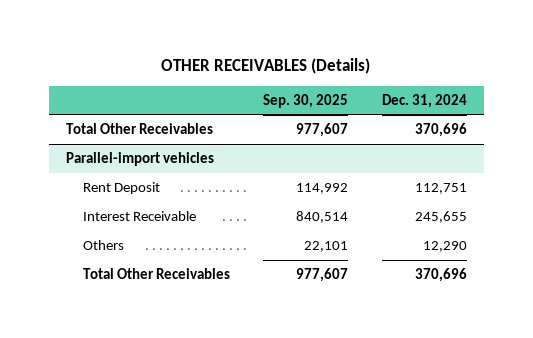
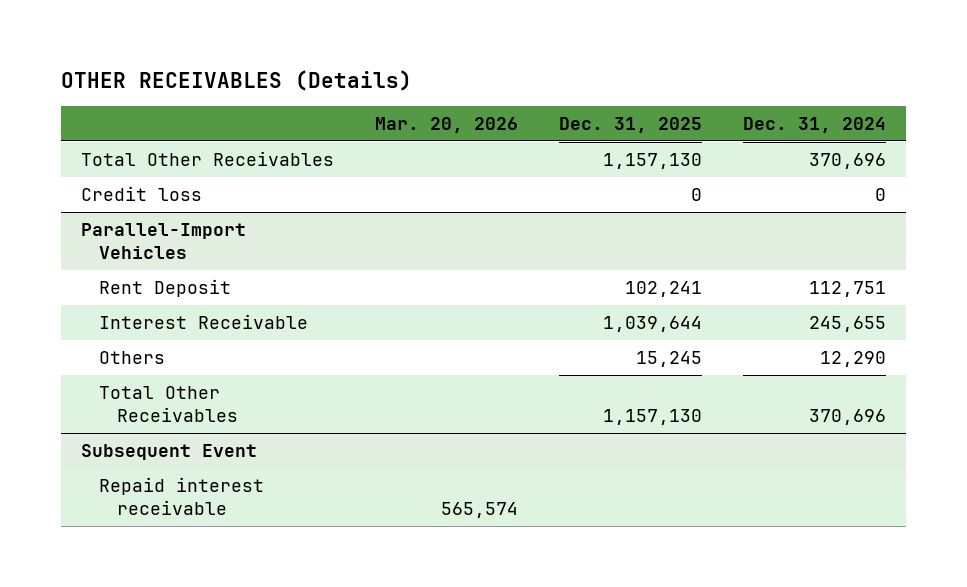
- | Sep. 30, 2025 | Dec. 31, 2024
+ | Mar. 20, 2026 | Dec. 31, 2025 | Dec. 31, 2024
- Parallel-import vehicles
+ Credit loss | | 0 | 0
+ Parallel-Import Vehicles
+ Subsequent Event
+ Repaid interest receivable | 565,574 | |

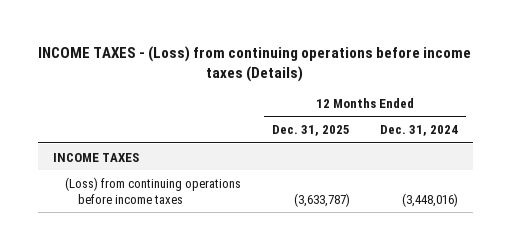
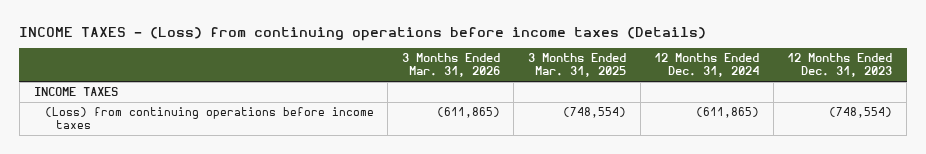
- | 12 Months Ended Dec. 31, 2025 | 12 Months Ended Dec. 31, 2024
+ | 3 Months Ended Mar. 31, 2026 | 3 Months Ended Mar. 31, 2025 | 12 Months Ended Dec. 31, 2024 | 12 Months Ended Dec. 31, 2023
- (Loss) from continuing operations before income taxes | (3,633,787) | (3,448,016)
+ (Loss) from continuing operations before income taxes | (611,865) | (748,554) | (611,865) | (748,554)

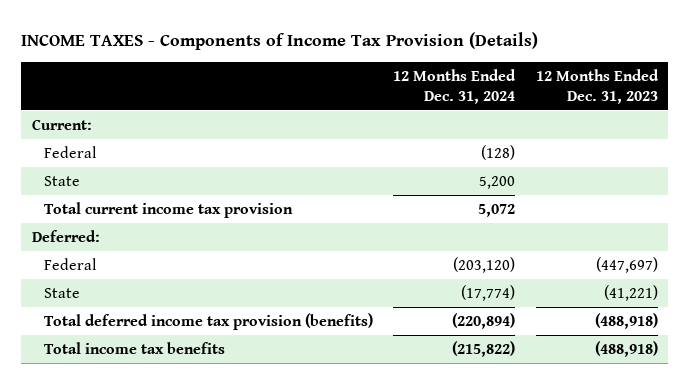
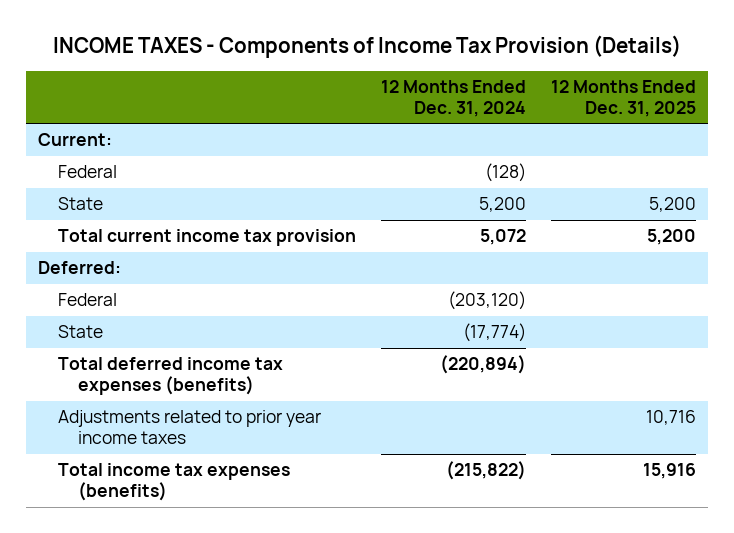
- | 12 Months Ended Dec. 31, 2024 | 12 Months Ended Dec. 31, 2023
+ | 12 Months Ended Dec. 31, 2024 | 12 Months Ended Dec. 31, 2025
- Total deferred income tax provision (benefits) | (220,894) | (488,918)
- Total income tax benefits | (215,822) | (488,918)
+ Total deferred income tax expenses (benefits) | (220,894) |
+ Adjustments related to prior year income taxes | | 10,716
+ Total income tax expenses (benefits) | (215,822) | 15,916

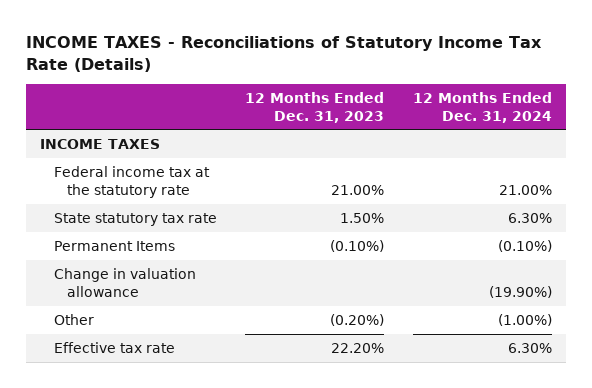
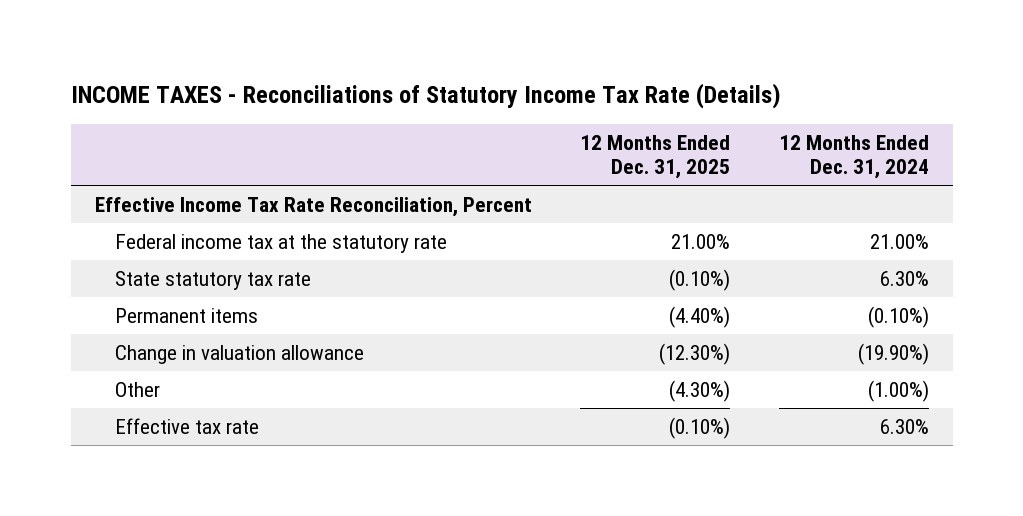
- | 12 Months Ended Dec. 31, 2023 | 12 Months Ended Dec. 31, 2024
+ | 12 Months Ended Dec. 31, 2025 | 12 Months Ended Dec. 31, 2024
- INCOME TAXES
+ Effective Income Tax Rate Reconciliation, Percent
- Permanent Items | (0.10%) | (0.10%)
+ Permanent items | (4.40%) | (0.10%)

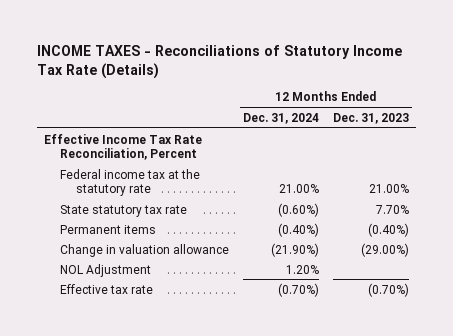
- | 12 Months Ended Dec. 31, 2025 | 12 Months Ended Dec. 31, 2024
+ | 12 Months Ended Dec. 31, 2024 | 12 Months Ended Dec. 31, 2023
- State statutory tax rate | (0.10%) | 6.30%
- Permanent items | (4.40%) | (0.10%)
- Change in valuation allowance | (12.30%) | (19.90%)
- Other | (4.30%) | (1.00%)
- Effective tax rate | (0.10%) | 6.30%
+ State statutory tax rate | (0.60%) | 7.70%
+ Permanent items | (0.40%) | (0.40%)
+ Change in valuation allowance | (21.90%) | (29.00%)
+ NOL Adjustment | 1.20% |
+ Effective tax rate | (0.70%) | (0.70%)

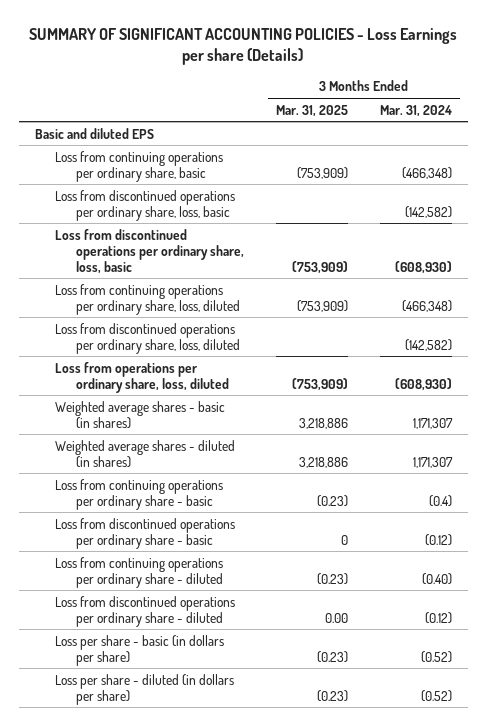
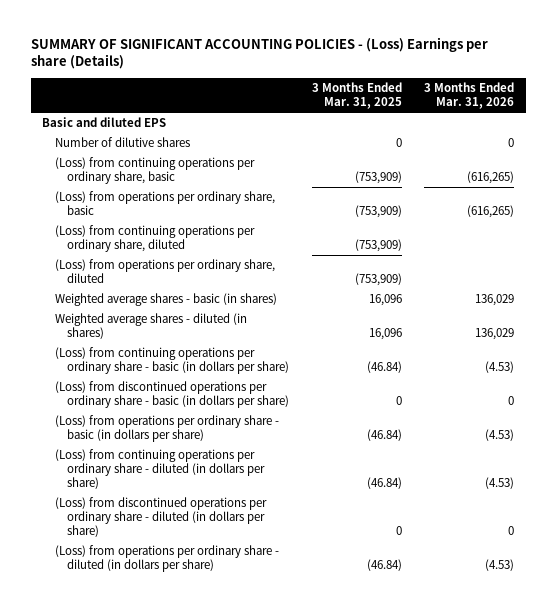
- SUMMARY OF SIGNIFICANT ACCOUNTING POLICIES - Loss Earnings per share (Details)
+ SUMMARY OF SIGNIFICANT ACCOUNTING POLICIES - (Loss) Earnings per share (Details)
- | 3 Months Ended Mar. 31, 2025 | 3 Months Ended Mar. 31, 2024
+ | 3 Months Ended Mar. 31, 2025 | 3 Months Ended Mar. 31, 2026
- Loss from continuing operations per ordinary share, basic | (753,909) | (466,348)
- Loss from discontinued operations per ordinary share, loss, basic | | (142,582)
- Loss from discontinued operations per ordinary share, loss, basic | (753,909) | (608,930)
- Loss from continuing operations per ordinary share, loss, diluted | (753,909) | (466,348)
- Loss from discontinued operations per ordinary share, loss, diluted | | (142,582)
- Loss from operations per ordinary share, loss, diluted | (753,909) | (608,930)
- Weighted average shares - basic (in shares) | 3,218,886 | 1,171,307
- Weighted average shares - diluted (in shares) | 3,218,886 | 1,171,307
- Loss from continuing operations per ordinary share - basic | (0.23) | (0.4)
- Loss from discontinued operations per ordinary share - basic | 0 | (0.12)
- Loss from continuing operations per ordinary share - diluted | (0.23) | (0.40)
- Loss from discontinued operations per ordinary share - diluted | 0.00 | (0.12)
- Loss per share - basic (in dollars per share) | (0.23) | (0.52)
- Loss per share - diluted (in dollars per share) | (0.23) | (0.52)
+ Number of dilutive shares | 0 | 0
+ (Loss) from continuing operations per ordinary share, basic | (753,909) | (616,265)
+ (Loss) from operations per ordinary share, basic | (753,909) | (616,265)
+ (Loss) from continuing operations per ordinary share, diluted | (753,909) |
+ (Loss) from operations per ordinary share, diluted | (753,909) |
+ Weighted average shares - basic (in shares) | 16,096 | 136,029
+ Weighted average shares - diluted (in shares) | 16,096 | 136,029
+ (Loss) from continuing operations per ordinary share - basic (in dollars per share) | (46.84) | (4.53)
+ (Loss) from discontinued operations per ordinary share - basic (in dollars per share) | 0 | 0
+ (Loss) from operations per ordinary share - basic (in dollars per share) | (46.84) | (4.53)
+ (Loss) from continuing operations per ordinary share - diluted (in dollars per share) | (46.84) | (4.53)
+ (Loss) from discontinued operations per ordinary share - diluted (in dollars per share) | 0 | 0
+ (Loss) from operations per ordinary share - diluted (in dollars per share) | (46.84) | (4.53)

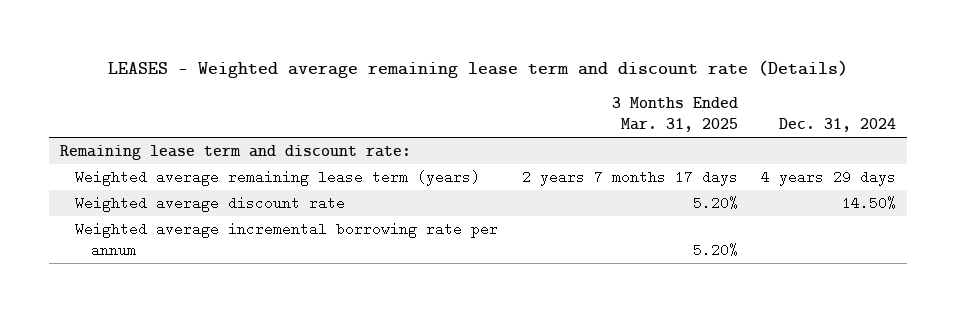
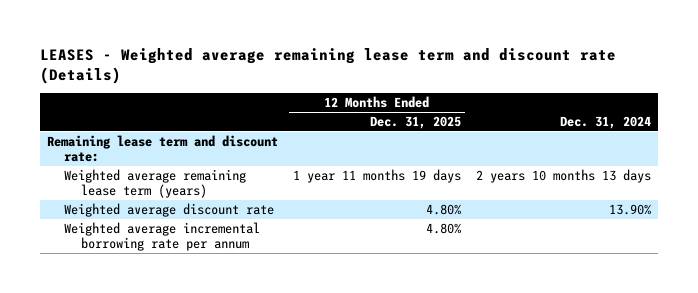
- | 3 Months Ended Mar. 31, 2025 | Dec. 31, 2024
+ | 12 Months Ended Dec. 31, 2025 | Dec. 31, 2024
- Weighted average remaining lease term (years) | 2 years 7 months 17 days | 4 years 29 days
- Weighted average discount rate | 5.20% | 14.50%
+ Weighted average remaining lease term (years) | 1 year 11 months 19 days | 2 years 10 months 13 days
+ Weighted average discount rate | 4.80% | 13.90%

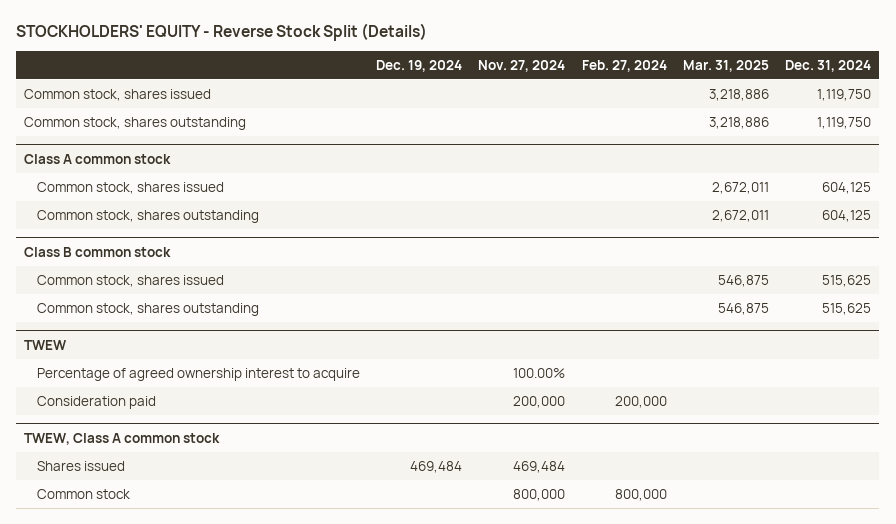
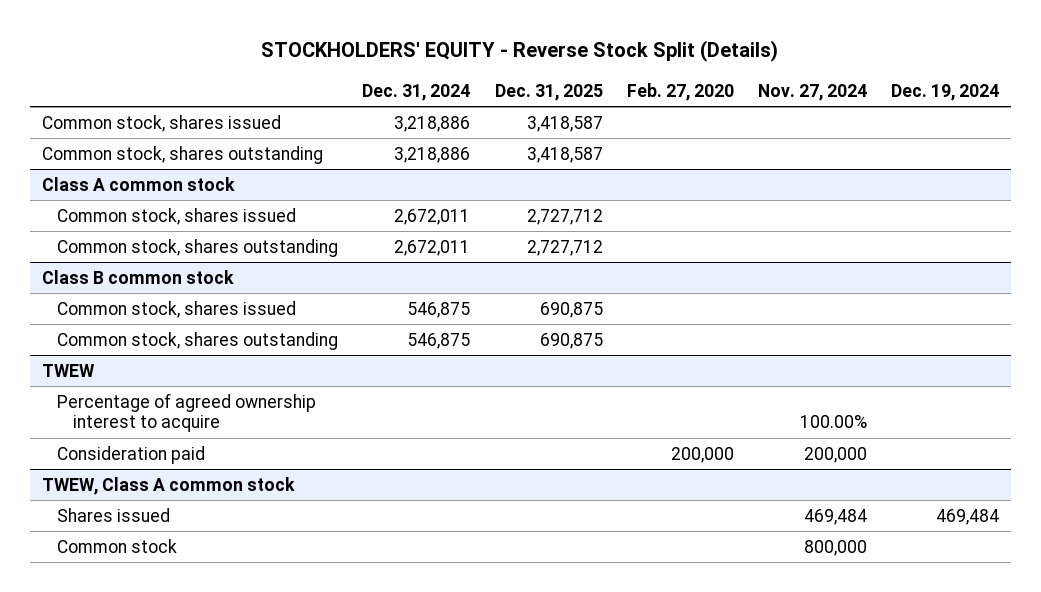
- | Dec. 19, 2024 | Nov. 27, 2024 | Feb. 27, 2024 | Mar. 31, 2025 | Dec. 31, 2024
+ | Dec. 31, 2024 | Dec. 31, 2025 | Feb. 27, 2020 | Nov. 27, 2024 | Dec. 19, 2024
- Common stock, shares issued | | | | 3,218,886 | 1,119,750
- Common stock, shares outstanding | | | | 3,218,886 | 1,119,750
+ Common stock, shares issued | 3,218,886 | 3,418,587 | | |
+ Common stock, shares outstanding | 3,218,886 | 3,418,587 | | |
@ Class A common stock
- Common stock, shares issued | | | | 2,672,011 | 604,125
- Common stock, shares outstanding | | | | 2,672,011 | 604,125
+ Common stock, shares issued | 2,672,011 | 2,727,712 | | |
+ Common stock, shares outstanding | 2,672,011 | 2,727,712 | | |
@ Class B common stock
- Common stock, shares issued | | | | 546,875 | 515,625
- Common stock, shares outstanding | | | | 546,875 | 515,625
+ Common stock, shares issued | 546,875 | 690,875 | | |
+ Common stock, shares outstanding | 546,875 | 690,875 | | |

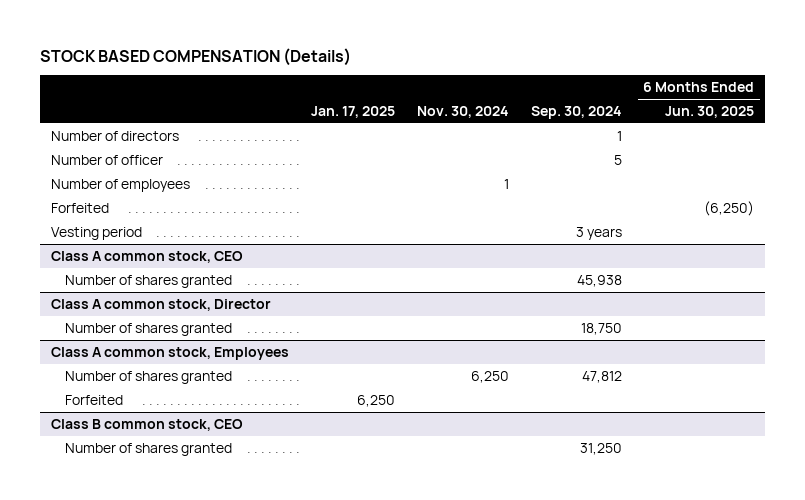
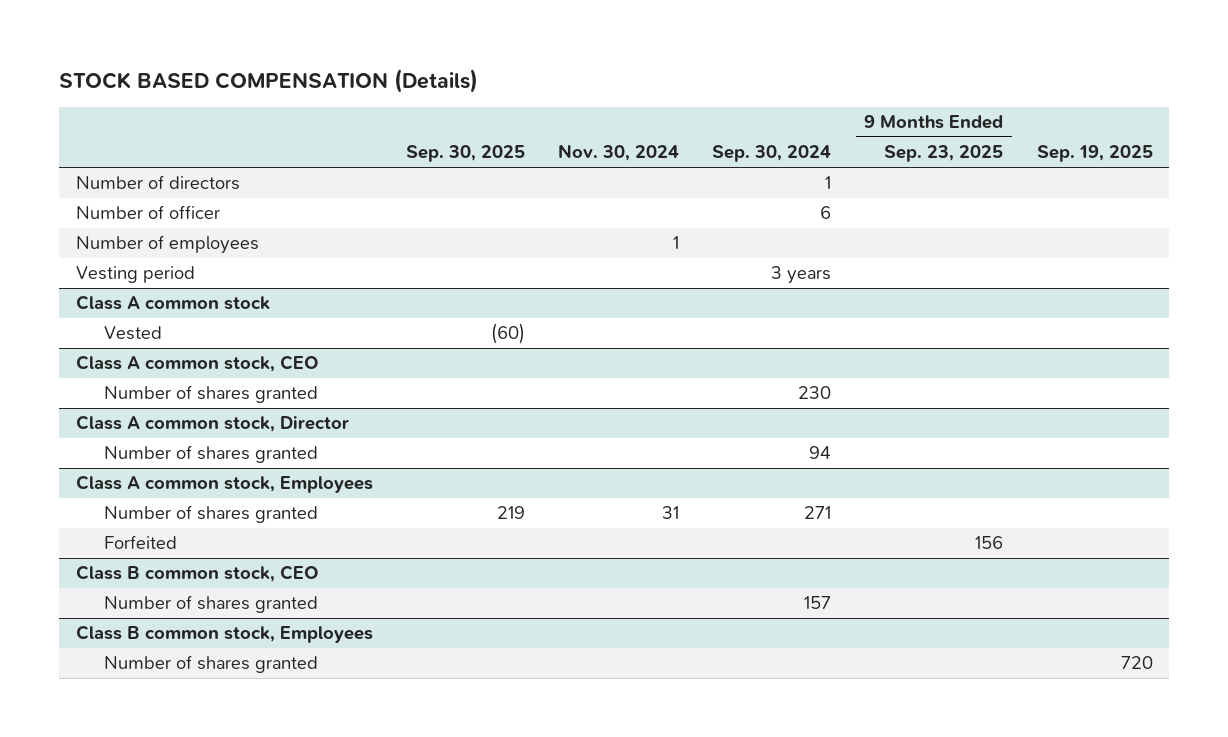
- | Jan. 17, 2025 | Nov. 30, 2024 | Sep. 30, 2024 | 6 Months Ended Jun. 30, 2025
+ | Sep. 30, 2025 | Nov. 30, 2024 | Sep. 30, 2024 | 9 Months Ended Sep. 23, 2025 | Sep. 19, 2025
- Number of officer | | | 5 |
+ Number of officer | | | 6 | |
- Forfeited | | | | (6,250)
+ Class A common stock
+ Vested | (60) | | | |
@ Class A common stock, CEO
- Number of shares granted | | | 45,938 |
+ Number of shares granted | | | 230 | |
@ Class A common stock, Director
- Number of shares granted | | | 18,750 |
+ Number of shares granted | | | 94 | |
@ Class A common stock, Employees
- Number of shares granted | | 6,250 | 47,812 |
+ Number of shares granted | 219 | 31 | 271 | |
@ Class B common stock, CEO
- Number of shares granted | | | 31,250 |
+ Number of shares granted | | | 157 | |
+ Class B common stock, Employees
+ Number of shares granted | | | | | 720

